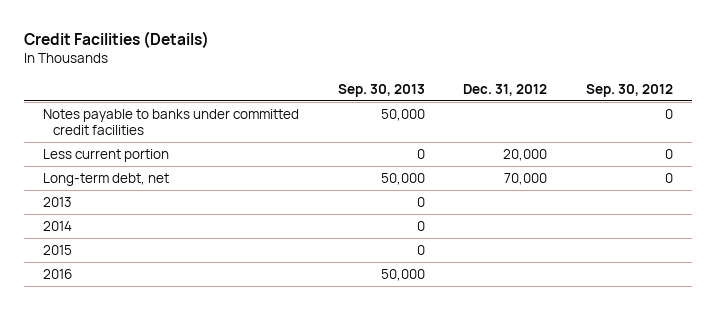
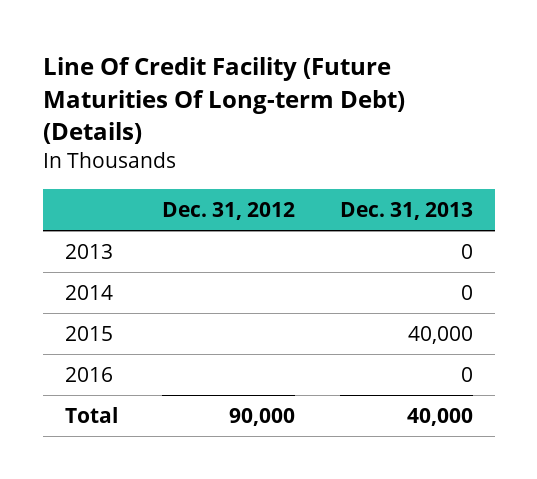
- Credit Facilities (Details)
+ Line Of Credit Facility (Future Maturities Of Long-term Debt) (Details)
- | Sep. 30, 2013 | Dec. 31, 2012 | Sep. 30, 2012
+ | Dec. 31, 2012 | Dec. 31, 2013
- Notes payable to banks under committed credit facilities | 50,000 | | 0
- Less current portion | 0 | 20,000 | 0
- Long-term debt, net | 50,000 | 70,000 | 0
+ Total | 90,000 | 40,000

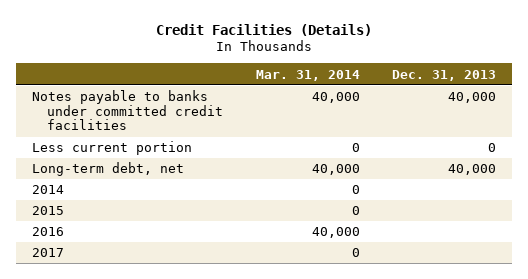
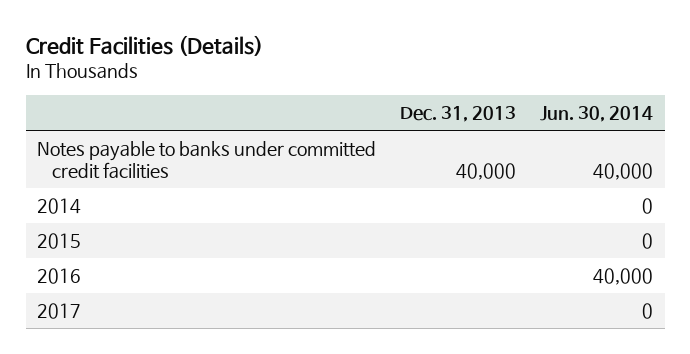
- | Mar. 31, 2014 | Dec. 31, 2013
+ | Dec. 31, 2013 | Jun. 30, 2014
- Less current portion | 0 | 0
- Long-term debt, net | 40,000 | 40,000

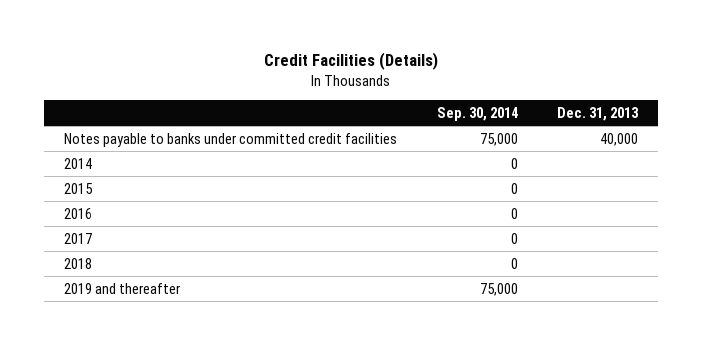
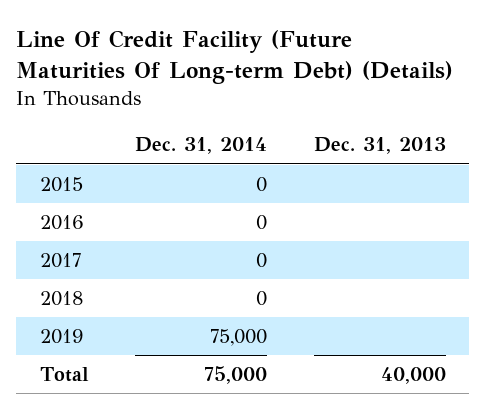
- Credit Facilities (Details)
+ Line Of Credit Facility (Future Maturities Of Long-term Debt) (Details)
- | Sep. 30, 2014 | Dec. 31, 2013
+ | Dec. 31, 2014 | Dec. 31, 2013
- Notes payable to banks under committed credit facilities | 75,000 | 40,000
- 2014 | 0 |
- 2019 and thereafter | 75,000 |
+ 2019 | 75,000 |
+ Total | 75,000 | 40,000

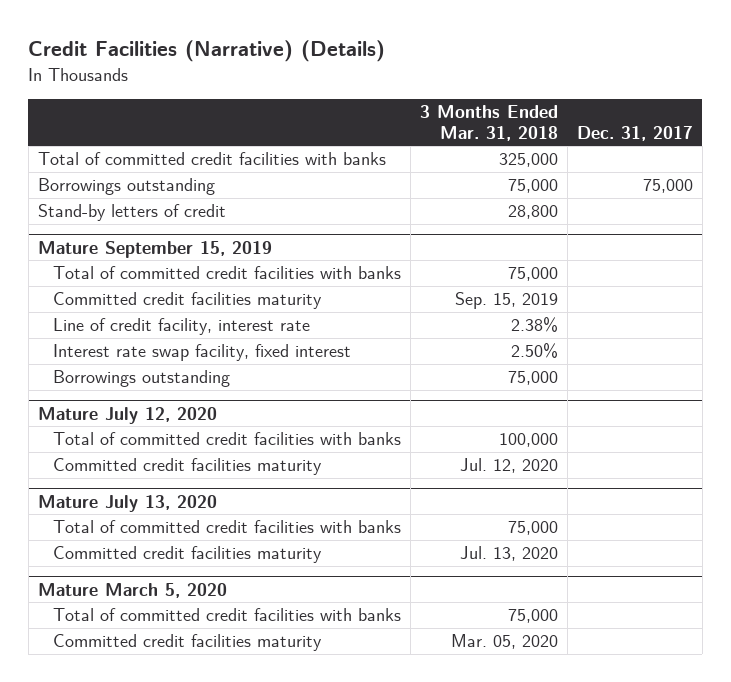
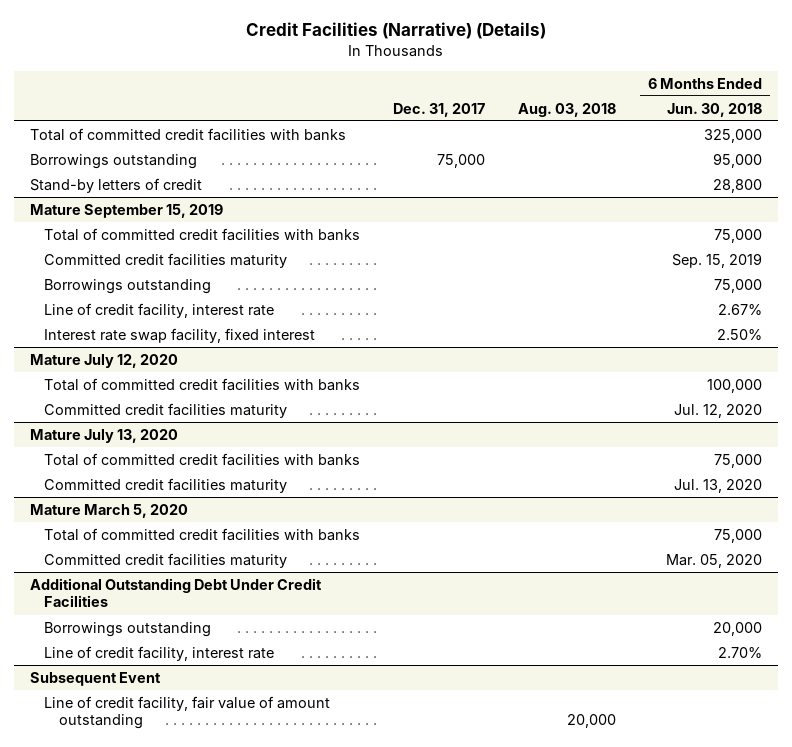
- | 3 Months Ended Mar. 31, 2018 | Dec. 31, 2017
+ | Dec. 31, 2017 | Aug. 03, 2018 | 6 Months Ended Jun. 30, 2018
@ Mature September 15, 2019
moved up: Borrowings outstanding | | | 75,000
+ Additional Outstanding Debt Under Credit Facilities
+ Borrowings outstanding | | | 20,000
+ Line of credit facility, interest rate | | | 2.70%
+ Subsequent Event
+ Line of credit facility, fair value of amount outstanding | | 20,000 |

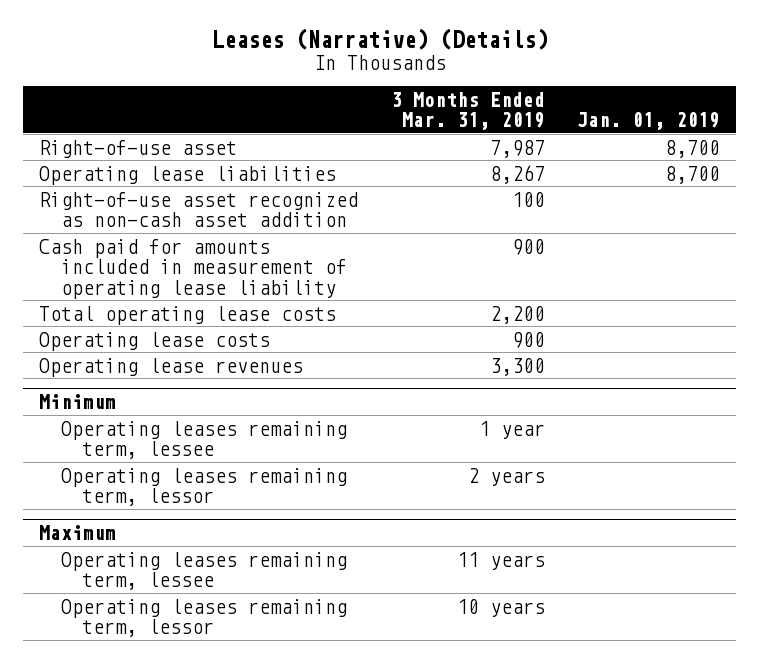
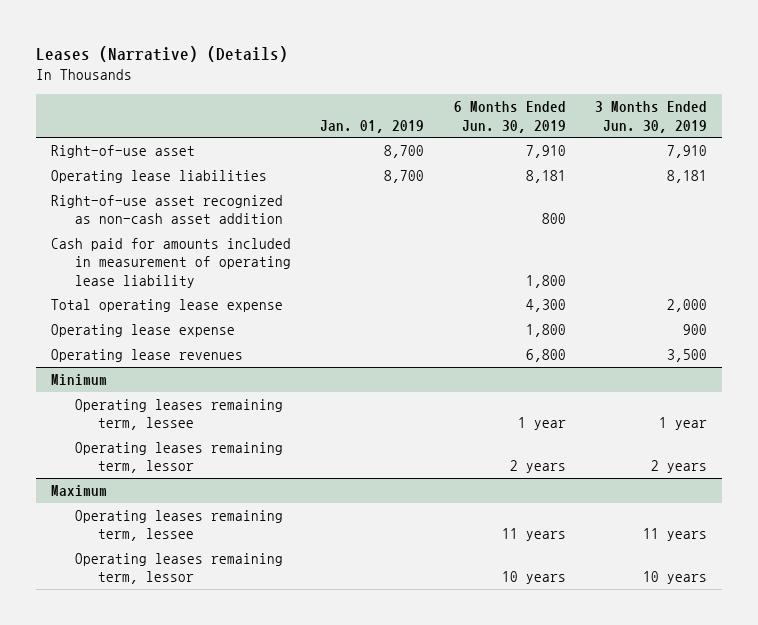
- | 3 Months Ended Mar. 31, 2019 | Jan. 01, 2019
+ | Jan. 01, 2019 | 6 Months Ended Jun. 30, 2019 | 3 Months Ended Jun. 30, 2019
- Total operating lease costs | 2,200 |
- Operating lease costs | 900 |
+ Total operating lease expense | | 4,300 | 2,000
+ Operating lease expense | | 1,800 | 900

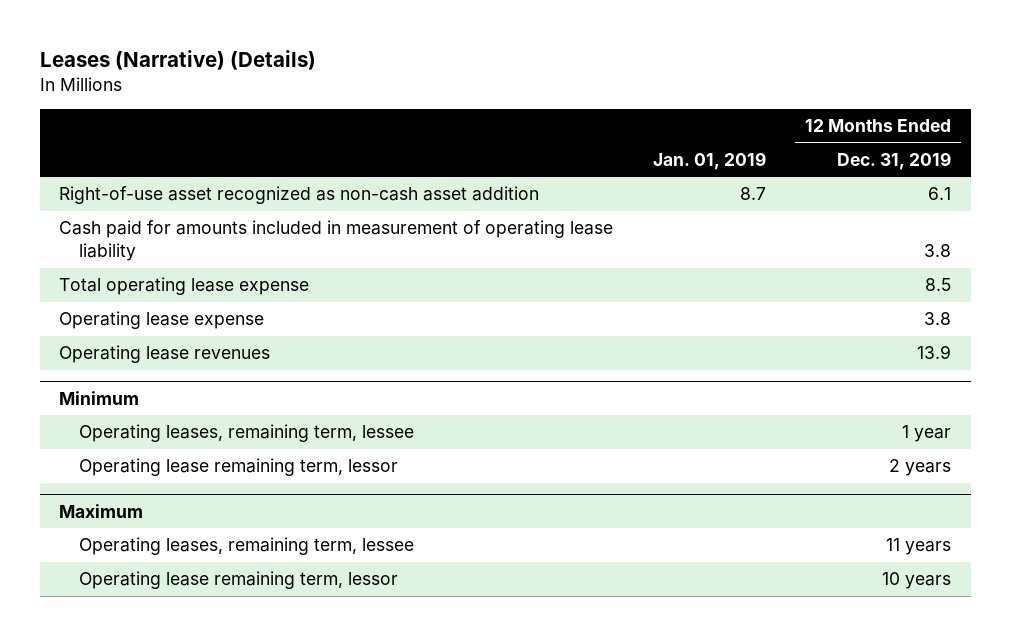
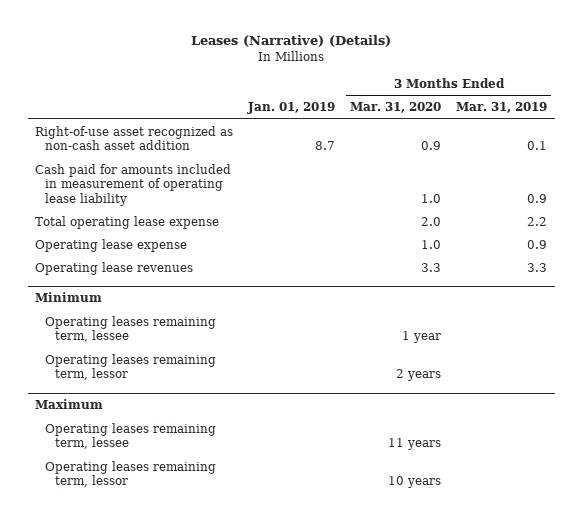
- | Jan. 01, 2019 | 12 Months Ended Dec. 31, 2019
+ | Jan. 01, 2019 | 3 Months Ended Mar. 31, 2020 | 3 Months Ended Mar. 31, 2019
@ Minimum
- Operating leases, remaining term, lessee | | 1 year
- Operating lease remaining term, lessor | | 2 years
+ Operating leases remaining term, lessee | | 1 year |
+ Operating leases remaining term, lessor | | 2 years |
@ Maximum
- Operating leases, remaining term, lessee | | 11 years
- Operating lease remaining term, lessor | | 10 years
+ Operating leases remaining term, lessee | | 11 years |
+ Operating leases remaining term, lessor | | 10 years |

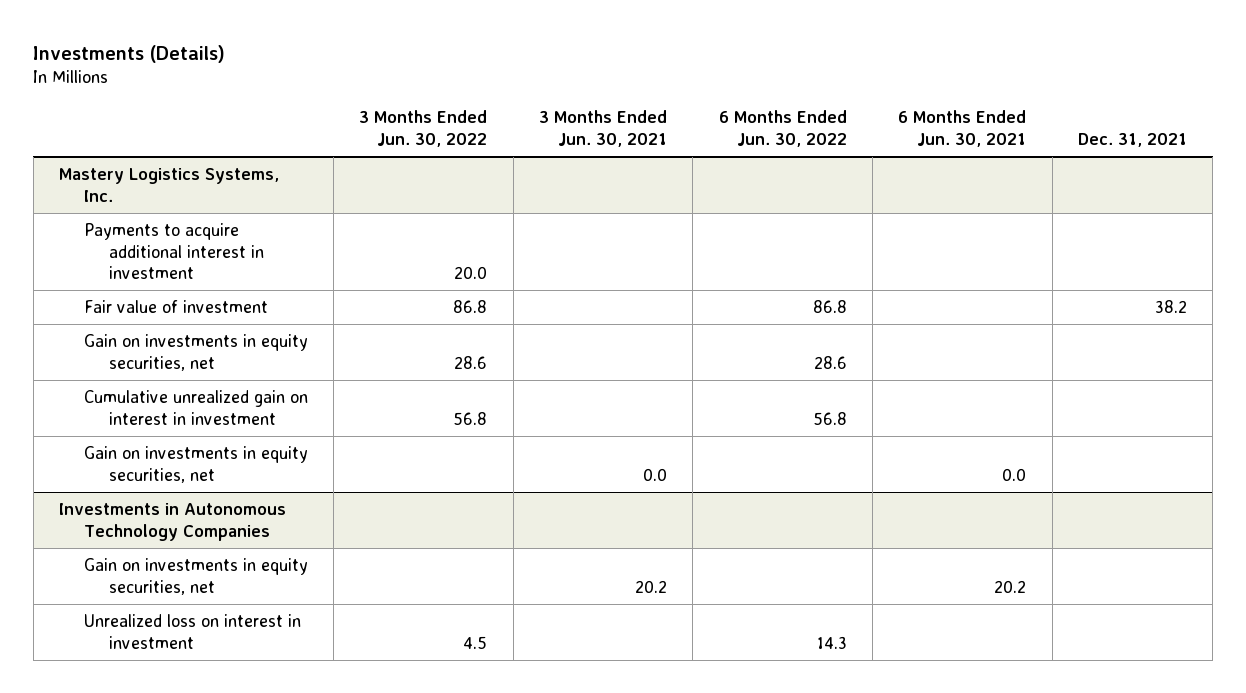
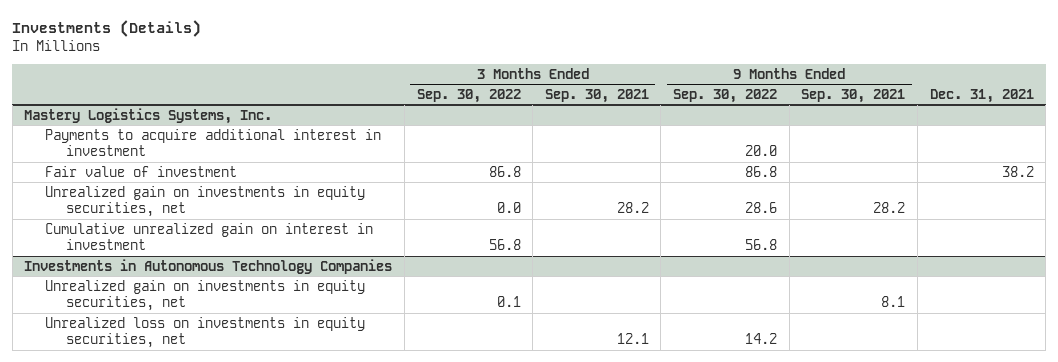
- | 3 Months Ended Jun. 30, 2022 | 3 Months Ended Jun. 30, 2021 | 6 Months Ended Jun. 30, 2022 | 6 Months Ended Jun. 30, 2021 | Dec. 31, 2021
+ | 3 Months Ended Sep. 30, 2022 | 3 Months Ended Sep. 30, 2021 | 9 Months Ended Sep. 30, 2022 | 9 Months Ended Sep. 30, 2021 | Dec. 31, 2021
@ Mastery Logistics Systems, Inc.
- Gain on investments in equity securities, net | 28.6 | | 28.6 | |
+ Unrealized gain on investments in equity securities, net | 0.0 | 28.2 | 28.6 | 28.2 |
- Gain on investments in equity securities, net | | 0.0 | | 0.0 |
@ Investments in Autonomous Technology Companies
- Gain on investments in equity securities, net | | 20.2 | | 20.2 |
- Unrealized loss on interest in investment | 4.5 | | 14.3 | |
+ Unrealized gain on investments in equity securities, net | 0.1 | | | 8.1 |
+ Unrealized loss on investments in equity securities, net | | 12.1 | 14.2 | |

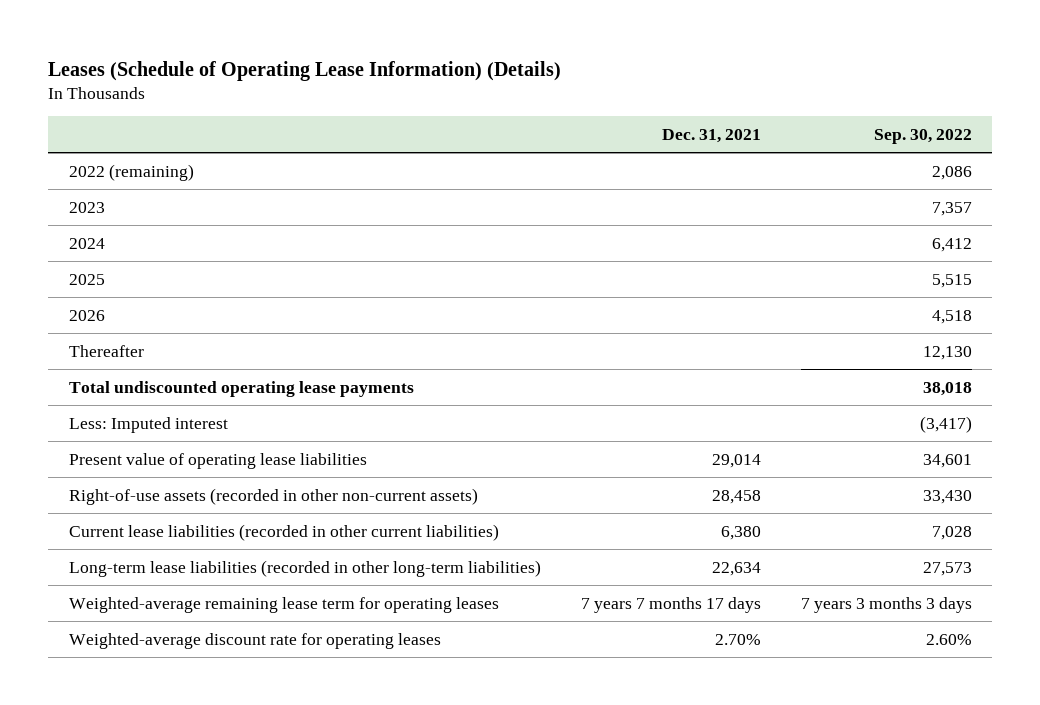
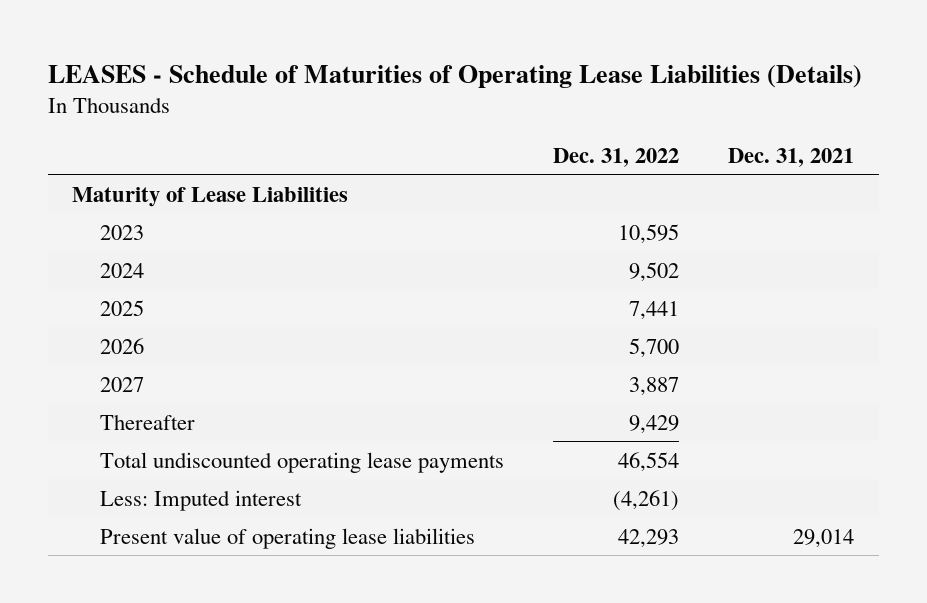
- Leases (Schedule of Operating Lease Information) (Details)
+ LEASES - Schedule of Maturities of Operating Lease Liabilities (Details)
- | Dec. 31, 2021 | Sep. 30, 2022
+ | Dec. 31, 2022 | Dec. 31, 2021
- 2022 (remaining) | | 2,086
+ Maturity of Lease Liabilities
+ 2027 | 3,887 |
- Right-of-use assets (recorded in other non-current assets) | 28,458 | 33,430
- Current lease liabilities (recorded in other current liabilities) | 6,380 | 7,028
- Long-term lease liabilities (recorded in other long-term liabilities) | 22,634 | 27,573
- Weighted-average remaining lease term for operating leases | 7 years 7 months 17 days | 7 years 3 months 3 days
- Weighted-average discount rate for operating leases | 2.70% | 2.60%

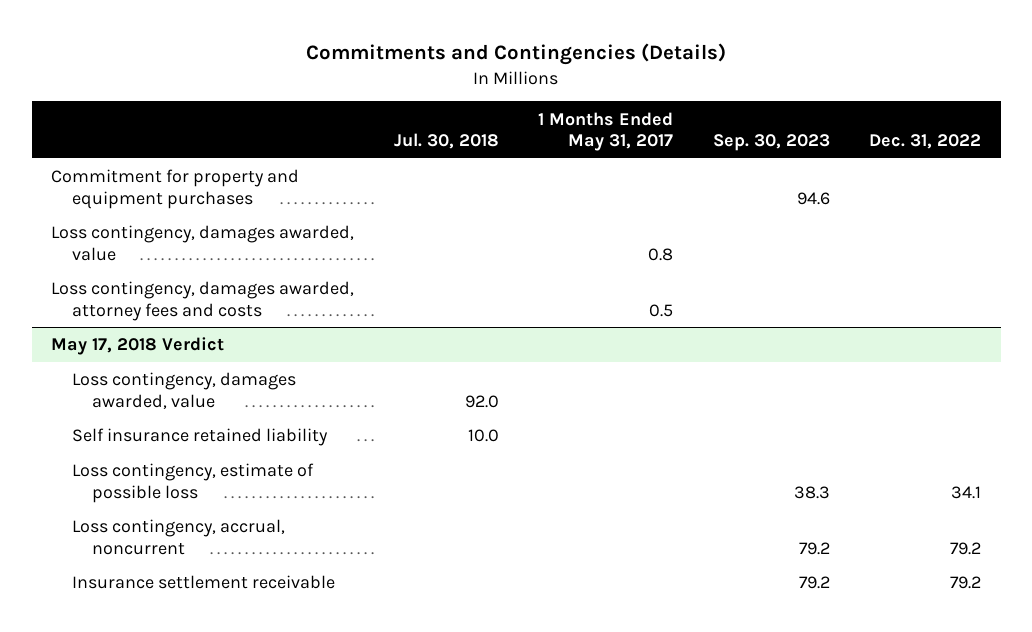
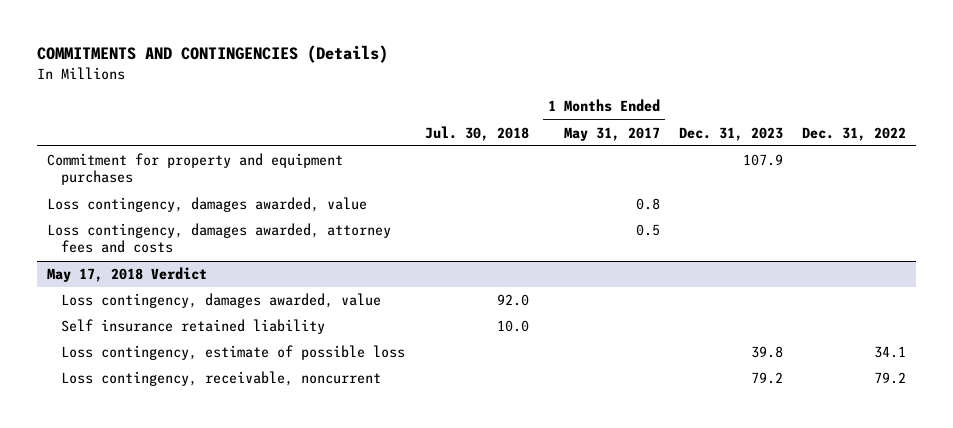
- Commitments and Contingencies (Details)
+ COMMITMENTS AND CONTINGENCIES (Details)
- | Jul. 30, 2018 | 1 Months Ended May 31, 2017 | Sep. 30, 2023 | Dec. 31, 2022
+ | Jul. 30, 2018 | 1 Months Ended May 31, 2017 | Dec. 31, 2023 | Dec. 31, 2022
@ May 17, 2018 Verdict
- Loss contingency, accrual, noncurrent | | | 79.2 | 79.2
- Insurance settlement receivable | | | 79.2 | 79.2
+ Loss contingency, receivable, noncurrent | | | 79.2 | 79.2

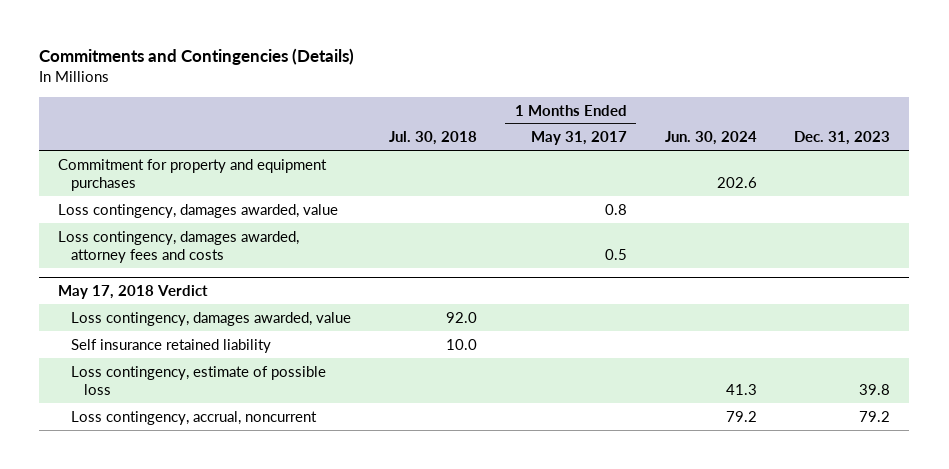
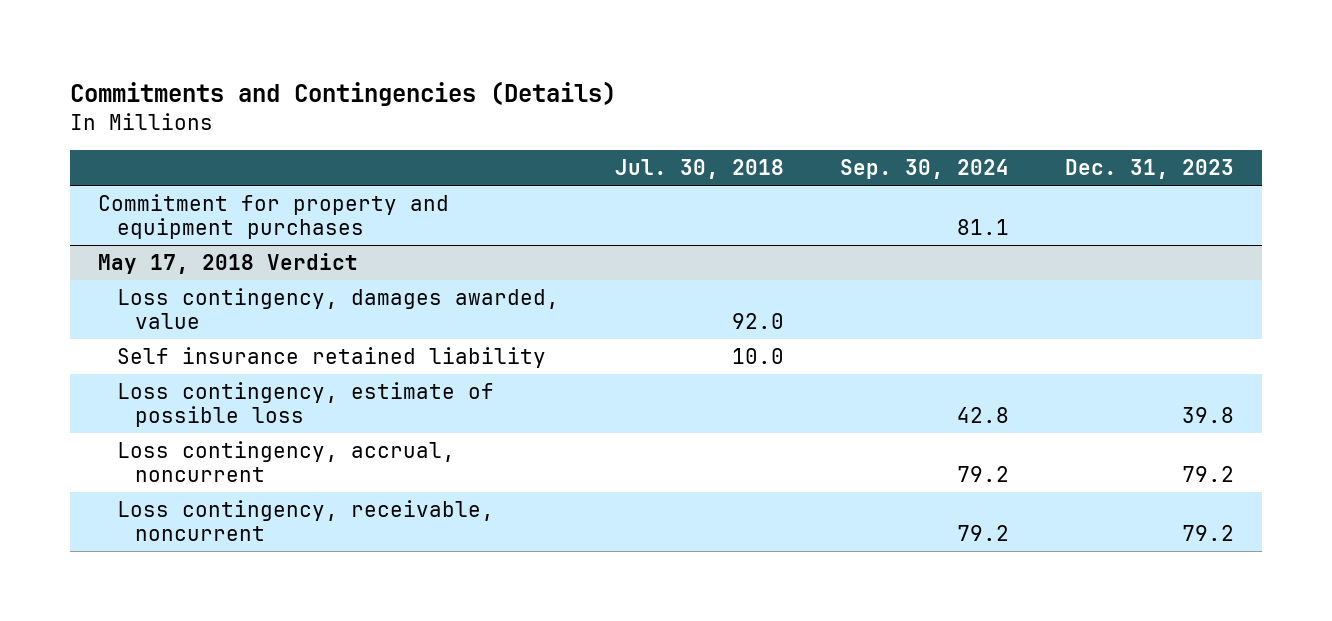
- | Jul. 30, 2018 | 1 Months Ended May 31, 2017 | Jun. 30, 2024 | Dec. 31, 2023
+ | Jul. 30, 2018 | Sep. 30, 2024 | Dec. 31, 2023
- Loss contingency, damages awarded, value | | 0.8 | |
- Loss contingency, damages awarded, attorney fees and costs | | 0.5 | |
@ May 17, 2018 Verdict
+ Loss contingency, receivable, noncurrent | | 79.2 | 79.2

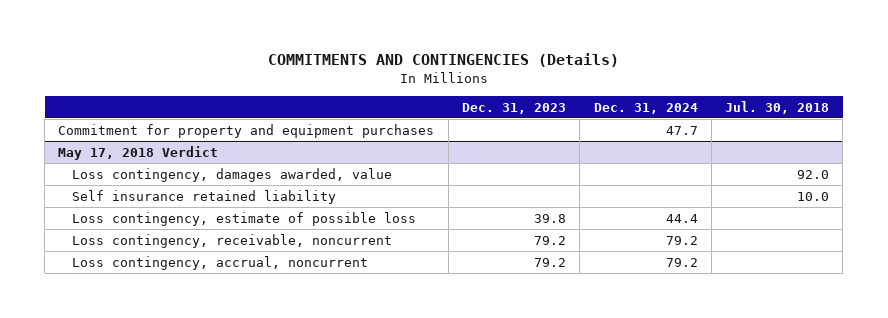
- Commitments and Contingencies (Details)
+ COMMITMENTS AND CONTINGENCIES (Details)
- | Jul. 30, 2018 | Sep. 30, 2024 | Dec. 31, 2023
+ | Dec. 31, 2023 | Dec. 31, 2024 | Jul. 30, 2018
@ May 17, 2018 Verdict
moved down: Loss contingency, accrual, noncurrent | 79.2 | 79.2 |

